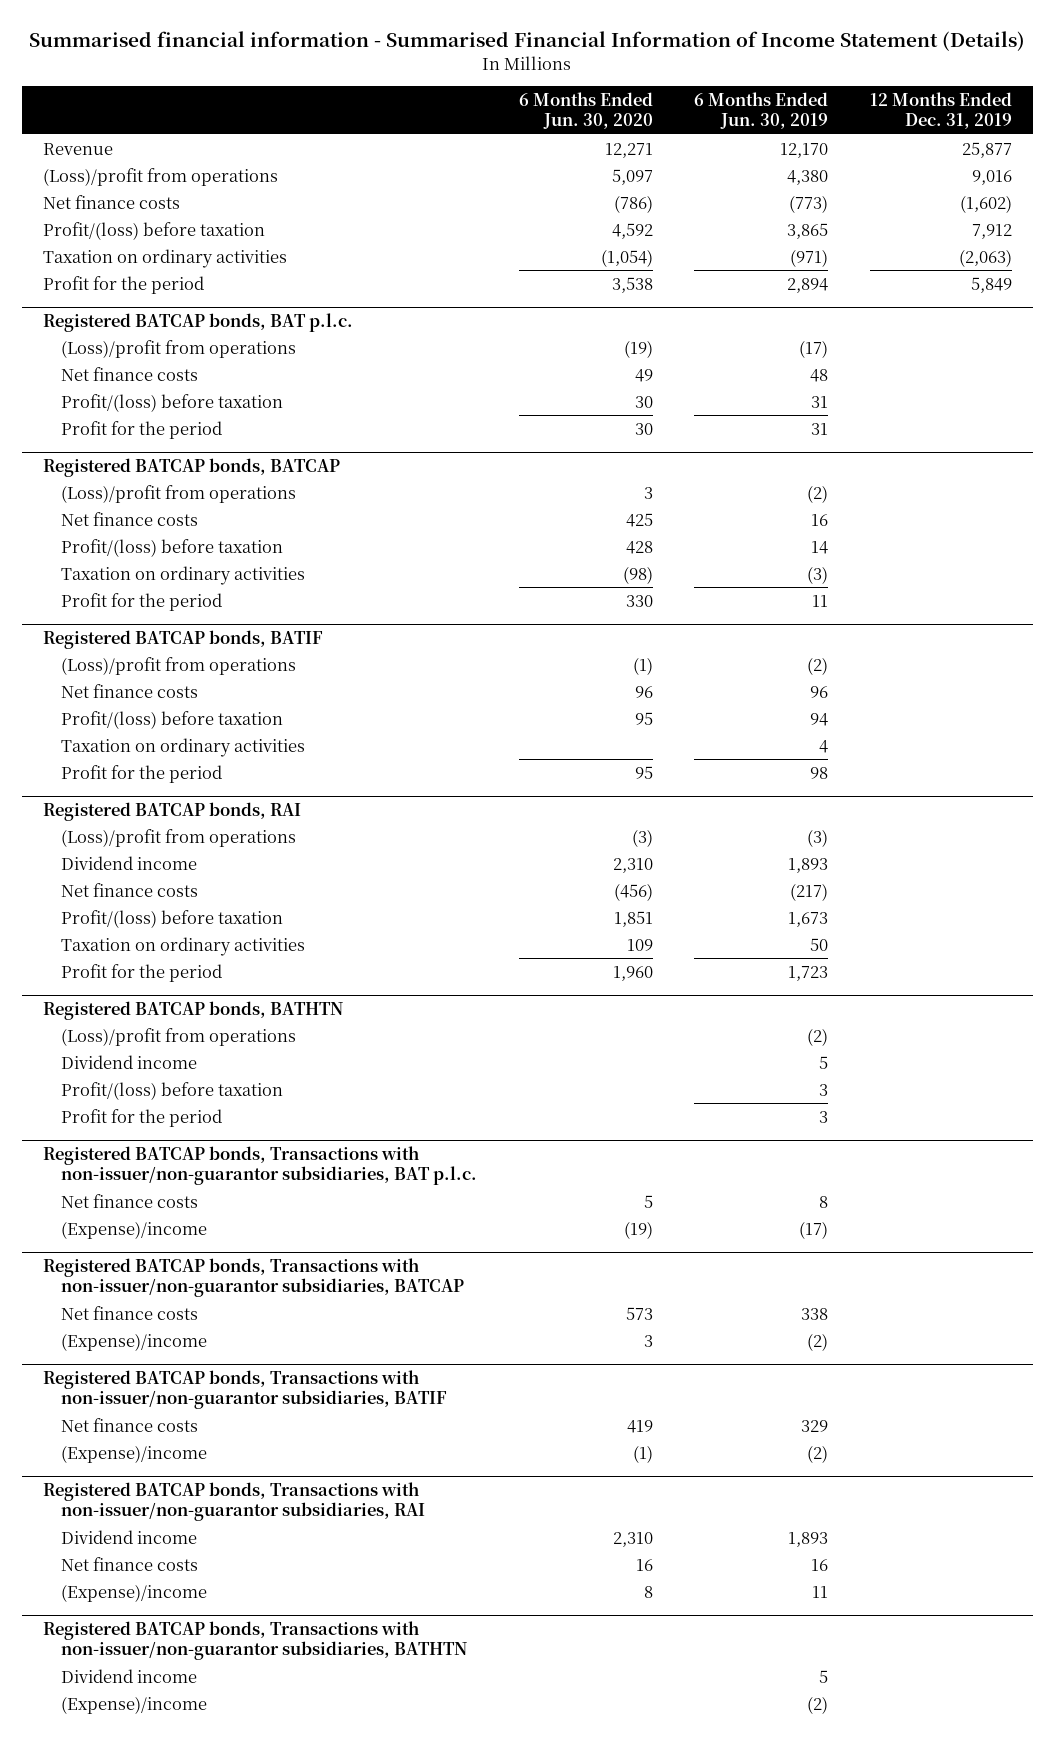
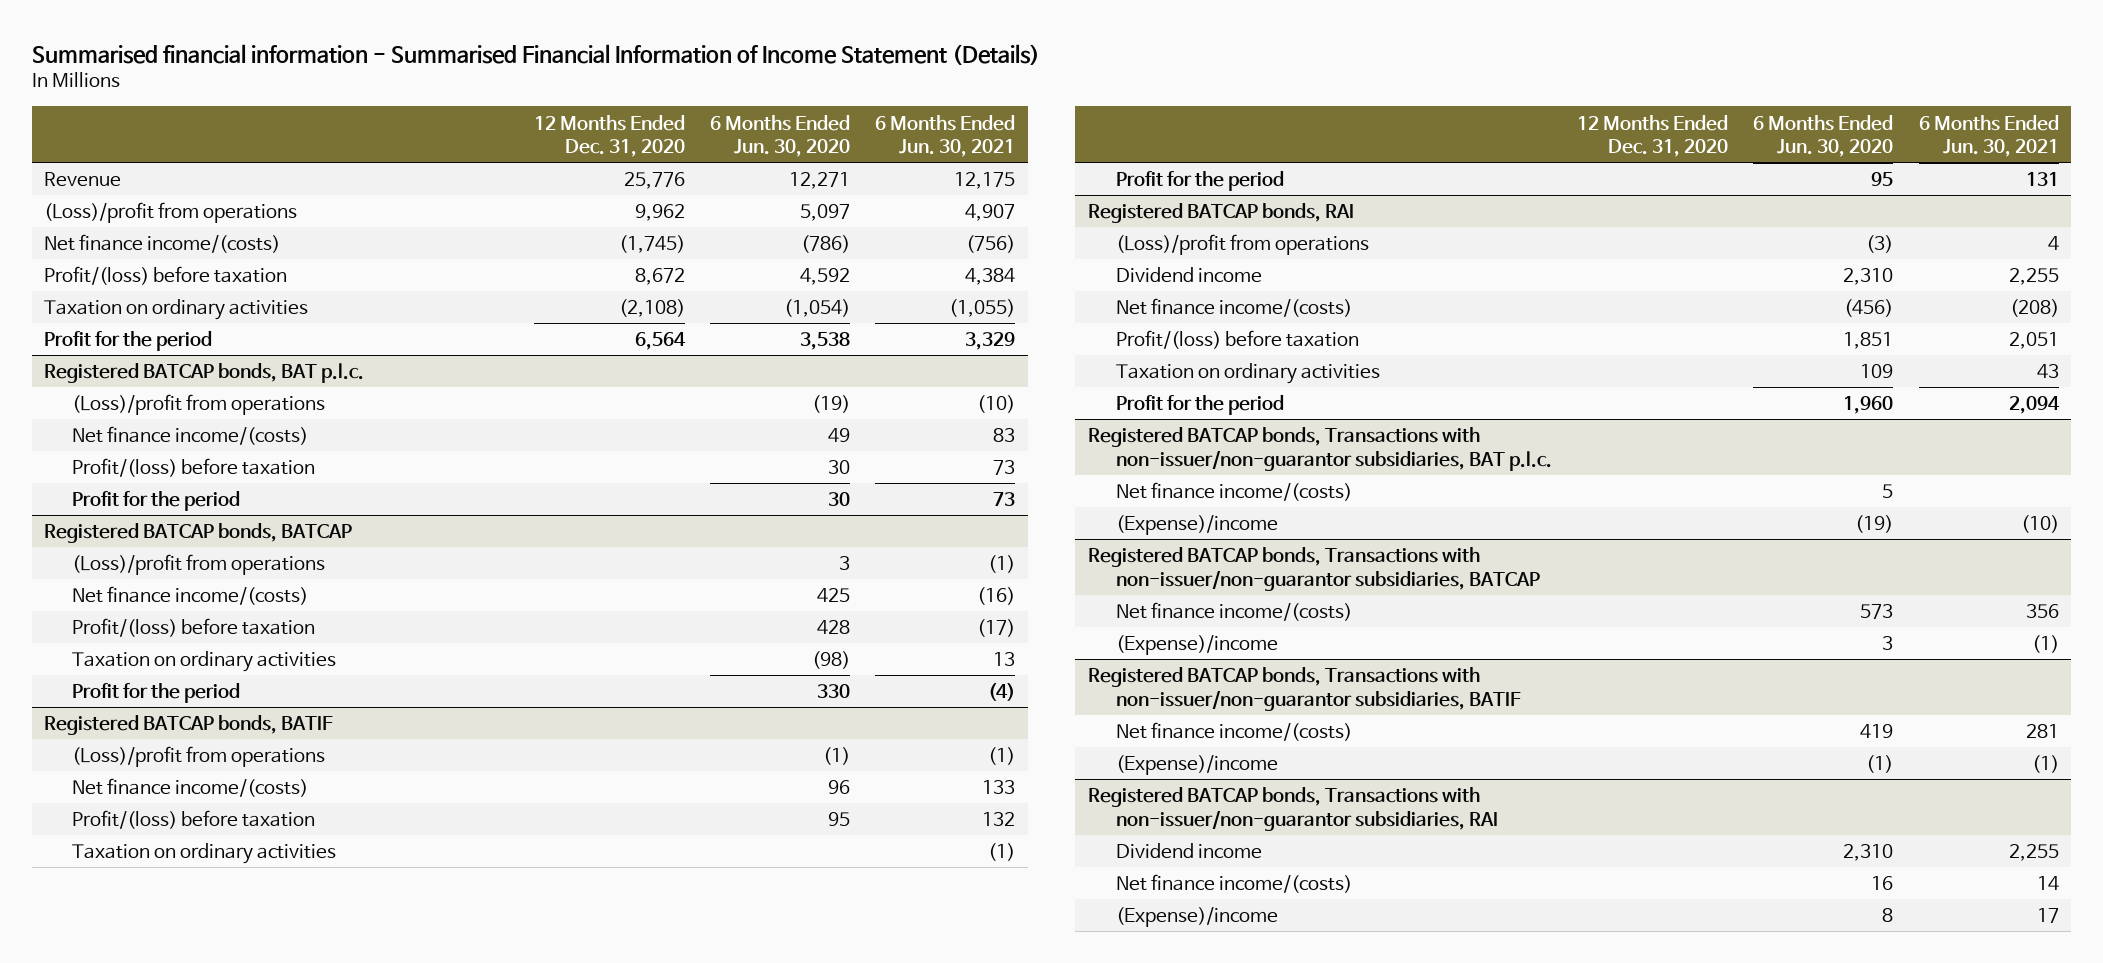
- | 6 Months Ended Jun. 30, 2020 | 6 Months Ended Jun. 30, 2019 | 12 Months Ended Dec. 31, 2019
+ | 12 Months Ended Dec. 31, 2020 | 6 Months Ended Jun. 30, 2020 | 6 Months Ended Jun. 30, 2021
- Net finance costs | (786) | (773) | (1,602)
+ Net finance income/(costs) | (1,745) | (786) | (756)
@ Registered BATCAP bonds, BAT p.l.c.
- Net finance costs | 49 | 48 |
+ Net finance income/(costs) | | 49 | 83
@ Registered BATCAP bonds, BATCAP
- Net finance costs | 425 | 16 |
+ Net finance income/(costs) | | 425 | (16)
@ Registered BATCAP bonds, BATIF
- Net finance costs | 96 | 96 |
+ Net finance income/(costs) | | 96 | 133
@ Registered BATCAP bonds, RAI
- Net finance costs | (456) | (217) |
+ Net finance income/(costs) | | (456) | (208)
- Registered BATCAP bonds, BATHTN
- (Loss)/profit from operations | | (2) |
- Dividend income | | 5 |
- Profit/(loss) before taxation | | 3 |
- Profit for the period | | 3 |
@ Registered BATCAP bonds, Transactions with non-issuer/non-guarantor subsidiaries, BAT p.l.c.
- Net finance costs | 5 | 8 |
+ Net finance income/(costs) | | 5 |
@ Registered BATCAP bonds, Transactions with non-issuer/non-guarantor subsidiaries, BATCAP
- Net finance costs | 573 | 338 |
+ Net finance income/(costs) | | 573 | 356
@ Registered BATCAP bonds, Transactions with non-issuer/non-guarantor subsidiaries, BATIF
- Net finance costs | 419 | 329 |
+ Net finance income/(costs) | | 419 | 281
@ Registered BATCAP bonds, Transactions with non-issuer/non-guarantor subsidiaries, RAI
- Net finance costs | 16 | 16 |
+ Net finance income/(costs) | | 16 | 14
- Registered BATCAP bonds, Transactions with non-issuer/non-guarantor subsidiaries, BATHTN
- Dividend income | | 5 |
- (Expense)/income | | (2) |

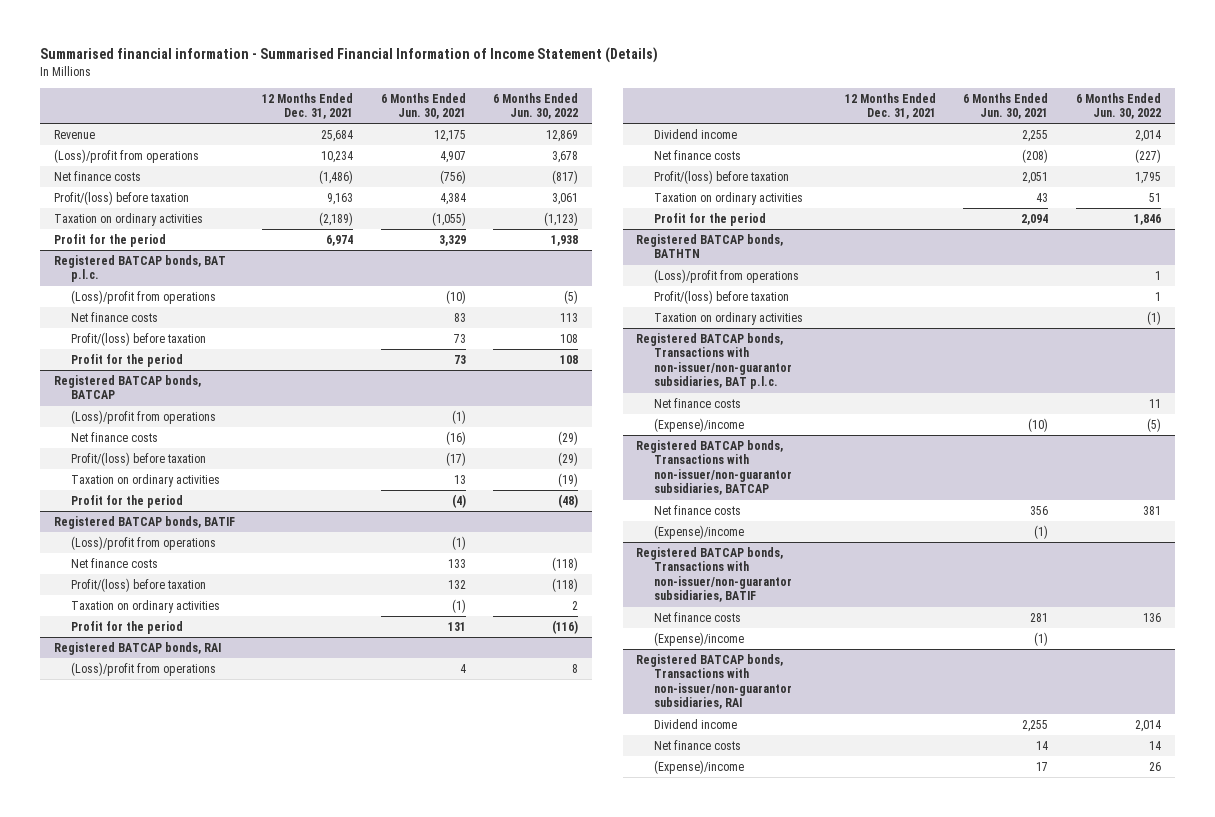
- | 12 Months Ended Dec. 31, 2020 | 6 Months Ended Jun. 30, 2020 | 6 Months Ended Jun. 30, 2021
+ | 12 Months Ended Dec. 31, 2021 | 6 Months Ended Jun. 30, 2021 | 6 Months Ended Jun. 30, 2022
- Net finance income/(costs) | (1,745) | (786) | (756)
+ Net finance costs | (1,486) | (756) | (817)
@ Registered BATCAP bonds, BAT p.l.c.
- Net finance income/(costs) | | 49 | 83
+ Net finance costs | | 83 | 113
@ Registered BATCAP bonds, BATCAP
- Net finance income/(costs) | | 425 | (16)
+ Net finance costs | | (16) | (29)
@ Registered BATCAP bonds, BATIF
- Net finance income/(costs) | | 96 | 133
+ Net finance costs | | 133 | (118)
@ Registered BATCAP bonds, RAI
- Net finance income/(costs) | | (456) | (208)
+ Net finance costs | | (208) | (227)
+ Registered BATCAP bonds, BATHTN
+ (Loss)/profit from operations | | | 1
+ Profit/(loss) before taxation | | | 1
+ Taxation on ordinary activities | | | (1)
@ Registered BATCAP bonds, Transactions with non-issuer/non-guarantor subsidiaries, BAT p.l.c.
- Net finance income/(costs) | | 5 |
+ Net finance costs | | | 11
@ Registered BATCAP bonds, Transactions with non-issuer/non-guarantor subsidiaries, BATCAP
- Net finance income/(costs) | | 573 | 356
+ Net finance costs | | 356 | 381
@ Registered BATCAP bonds, Transactions with non-issuer/non-guarantor subsidiaries, BATIF
- Net finance income/(costs) | | 419 | 281
+ Net finance costs | | 281 | 136
@ Registered BATCAP bonds, Transactions with non-issuer/non-guarantor subsidiaries, RAI
- Net finance income/(costs) | | 16 | 14
+ Net finance costs | | 14 | 14

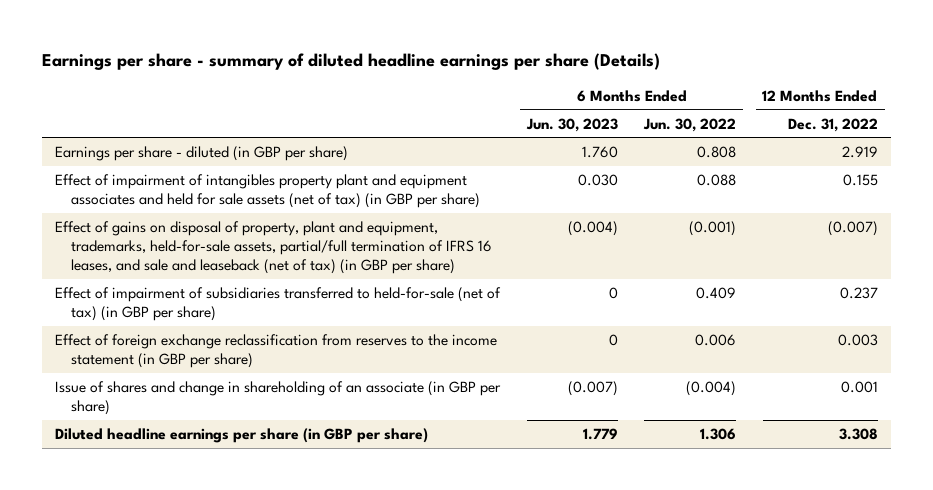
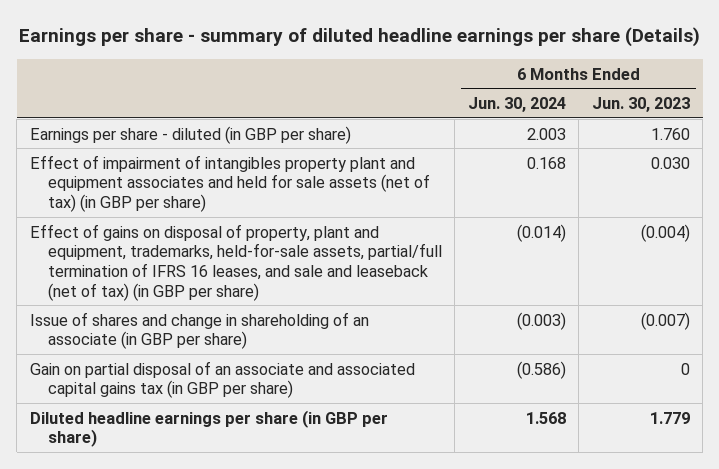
- | 6 Months Ended Jun. 30, 2023 | 6 Months Ended Jun. 30, 2022 | 12 Months Ended Dec. 31, 2022
+ | 6 Months Ended Jun. 30, 2024 | 6 Months Ended Jun. 30, 2023
- Effect of impairment of subsidiaries transferred to held-for-sale (net of tax) (in GBP per share) | 0 | 0.409 | 0.237
- Effect of foreign exchange reclassification from reserves to the income statement (in GBP per share) | 0 | 0.006 | 0.003
+ Gain on partial disposal of an associate and associated capital gains tax (in GBP per share) | (0.586) | 0

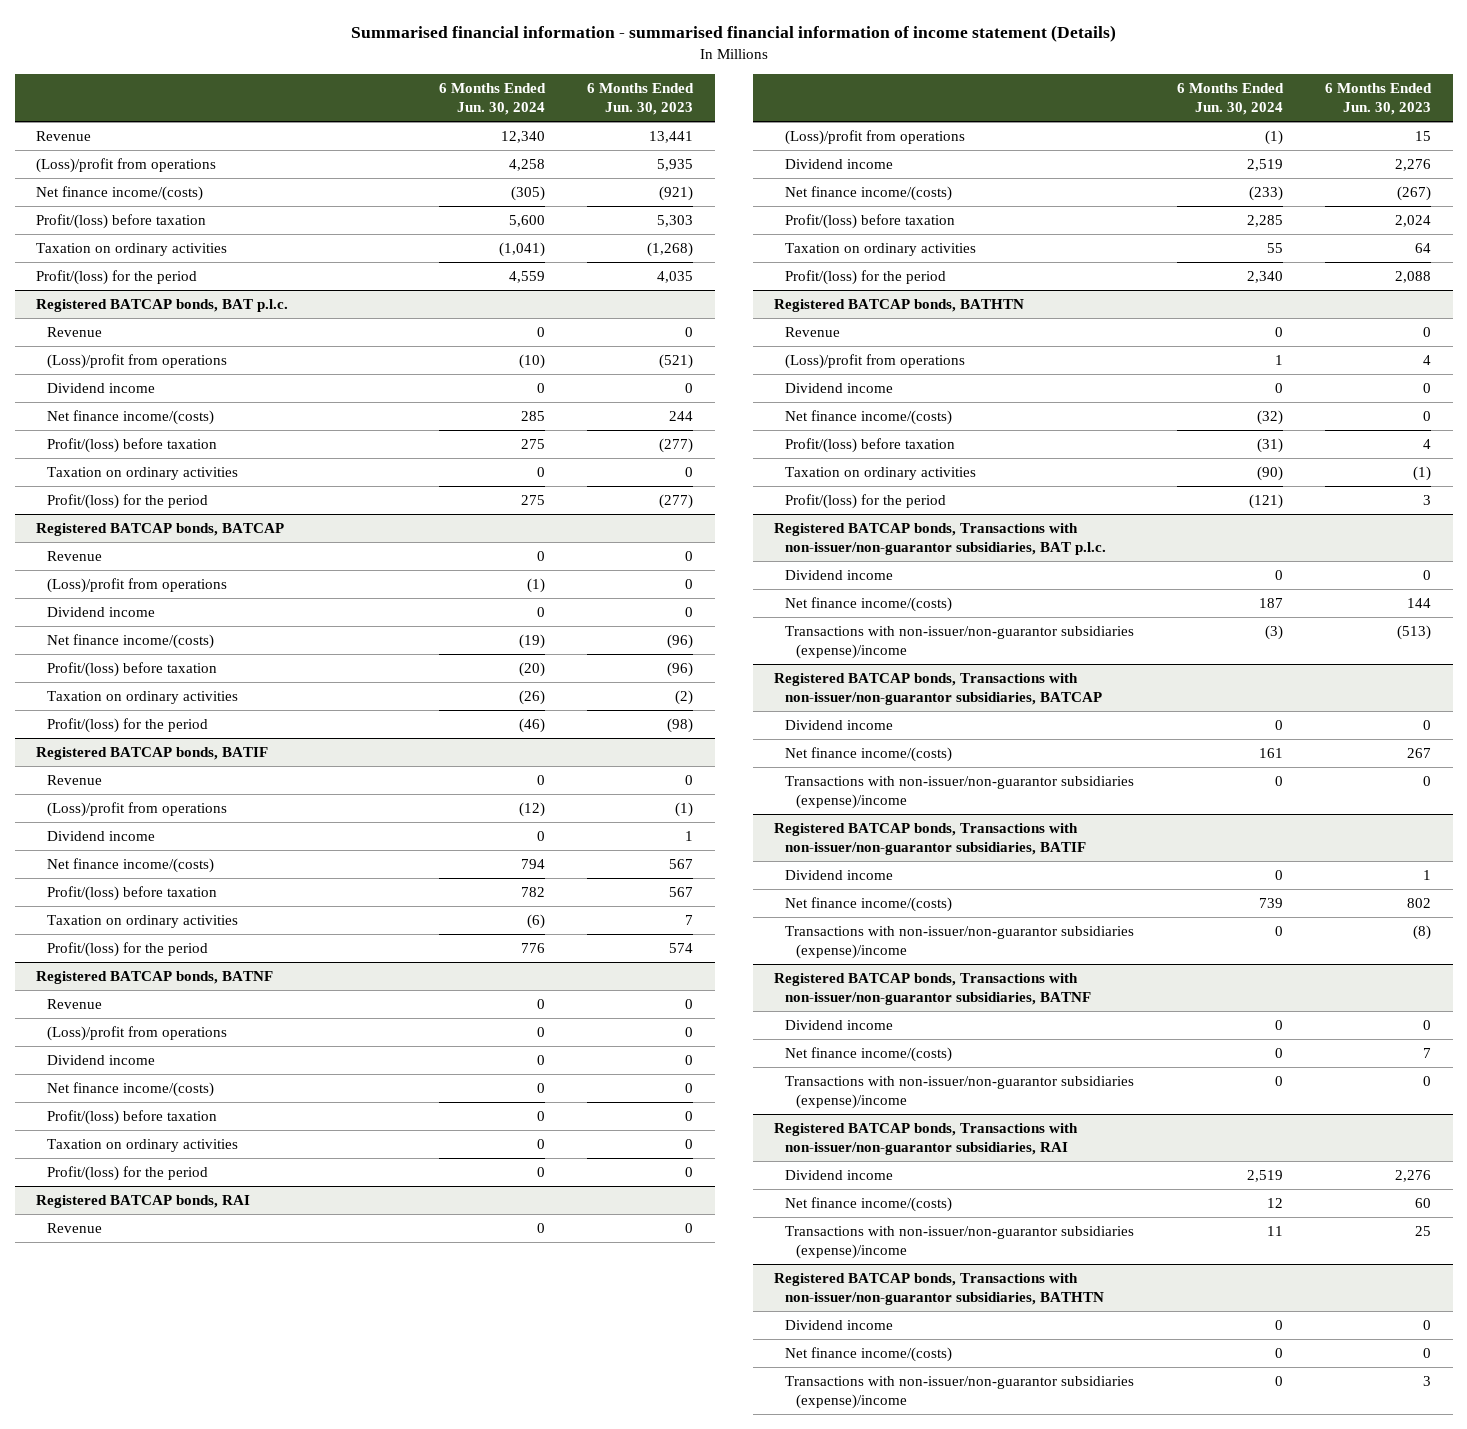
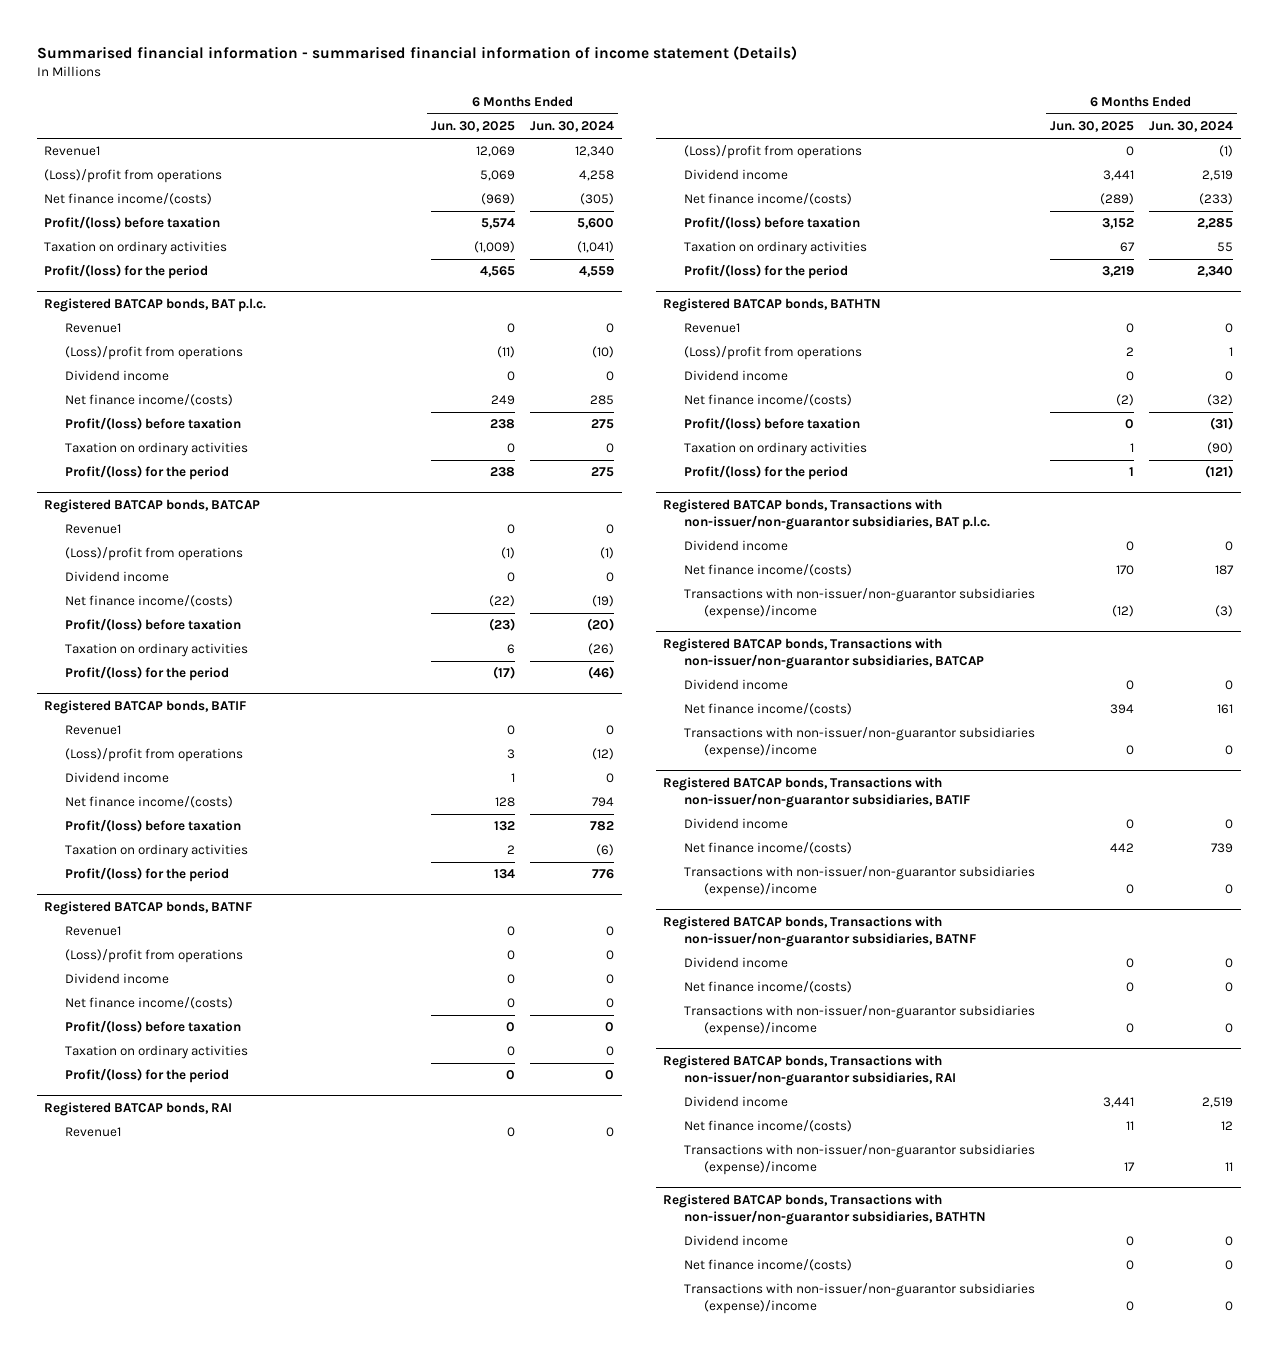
- | 6 Months Ended Jun. 30, 2024 | 6 Months Ended Jun. 30, 2023
+ | 6 Months Ended Jun. 30, 2025 | 6 Months Ended Jun. 30, 2024
- Revenue | 12,340 | 13,441
+ Revenue1 | 12,069 | 12,340
@ Registered BATCAP bonds, BAT p.l.c.
- Revenue | 0 | 0
+ Revenue1 | 0 | 0
@ Registered BATCAP bonds, BATCAP
- Revenue | 0 | 0
+ Revenue1 | 0 | 0
@ Registered BATCAP bonds, BATIF
- Revenue | 0 | 0
+ Revenue1 | 0 | 0
@ Registered BATCAP bonds, BATNF
- Revenue | 0 | 0
+ Revenue1 | 0 | 0
@ Registered BATCAP bonds, RAI
- Revenue | 0 | 0
+ Revenue1 | 0 | 0
@ Registered BATCAP bonds, BATHTN
- Revenue | 0 | 0
+ Revenue1 | 0 | 0

